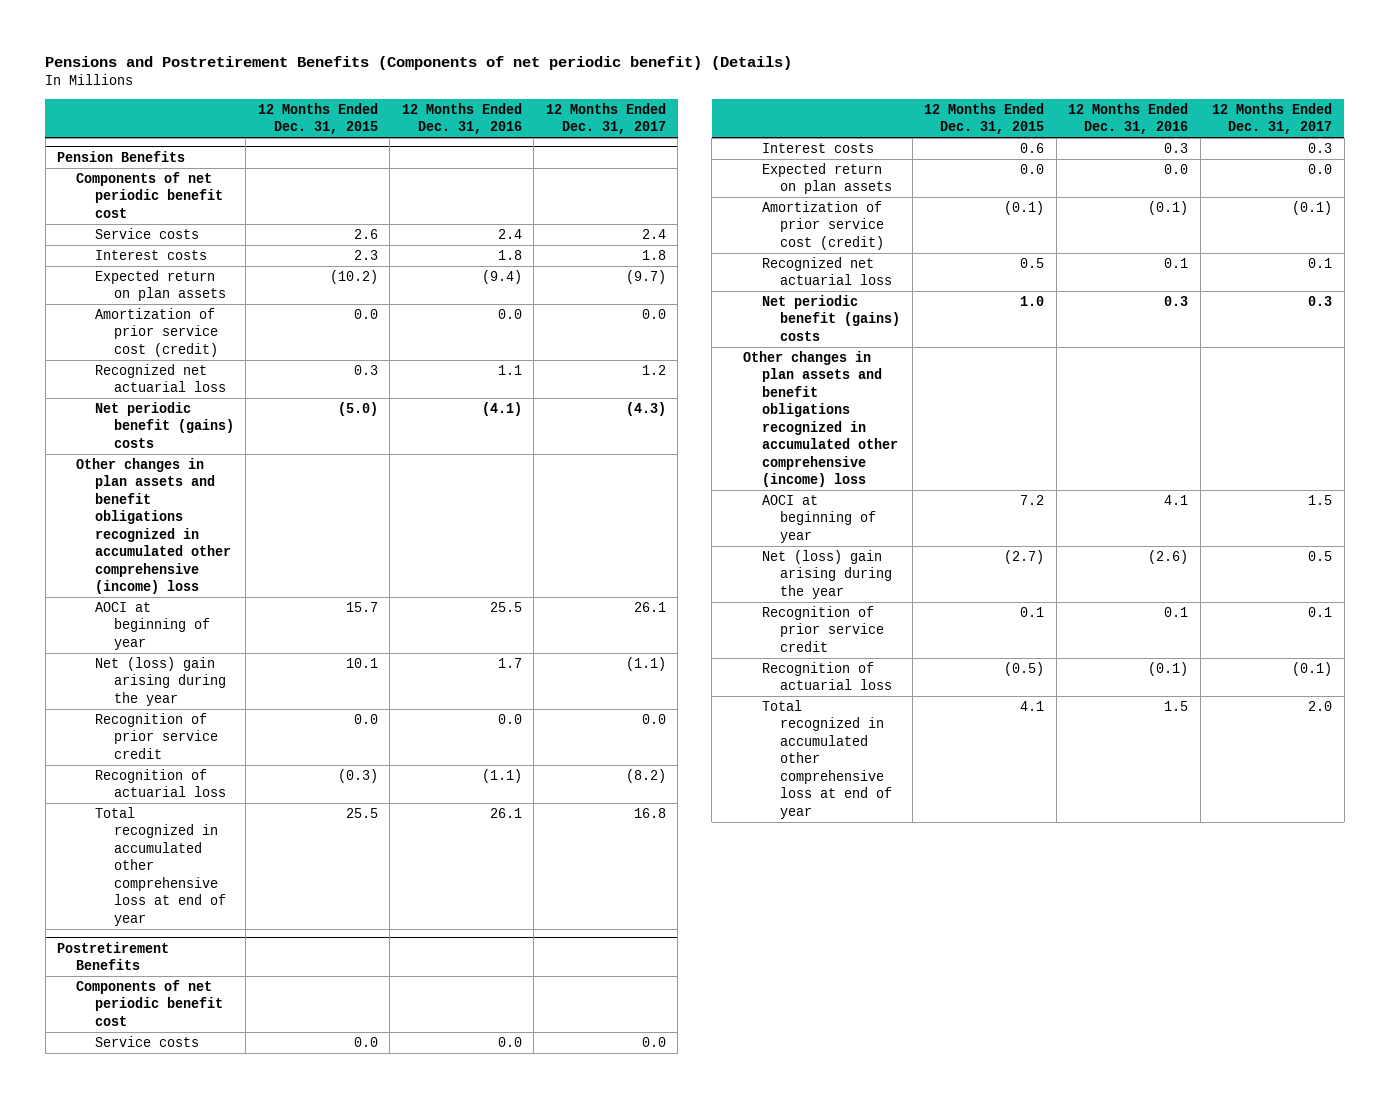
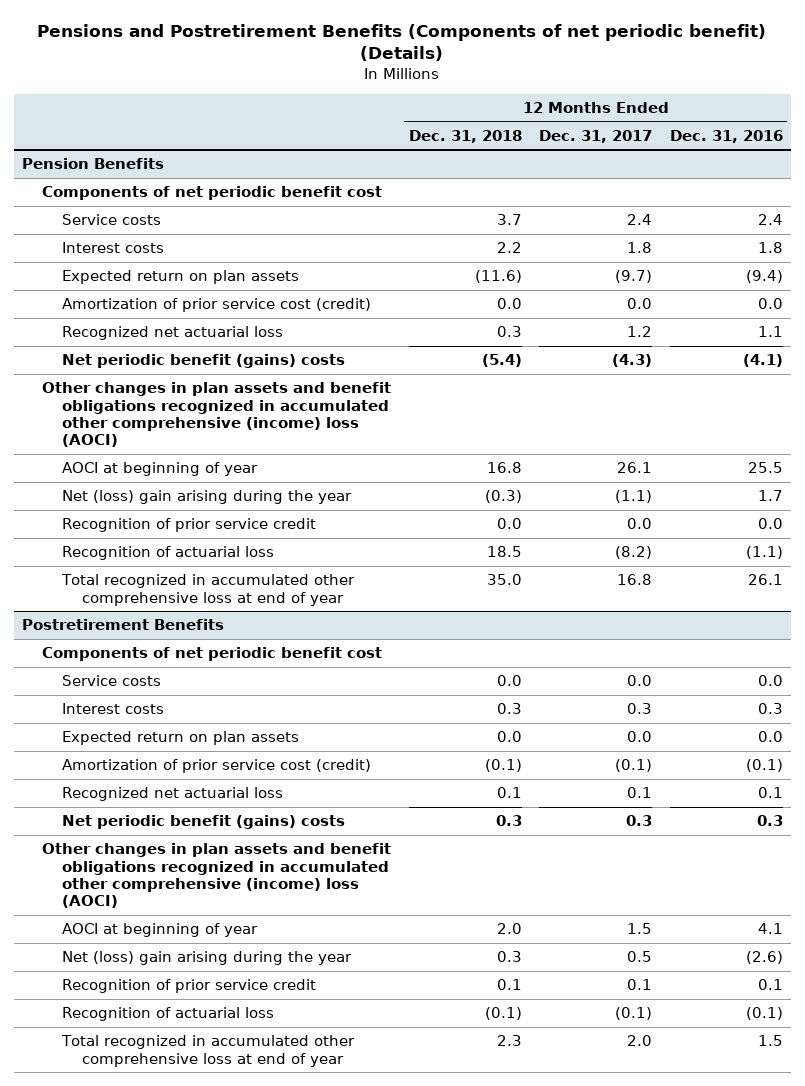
- | 12 Months Ended Dec. 31, 2015 | 12 Months Ended Dec. 31, 2016 | 12 Months Ended Dec. 31, 2017
+ | 12 Months Ended Dec. 31, 2018 | 12 Months Ended Dec. 31, 2017 | 12 Months Ended Dec. 31, 2016
@ Pension Benefits
- Other changes in plan assets and benefit obligations recognized in accumulated other comprehensive (income) loss
+ Other changes in plan assets and benefit obligations recognized in accumulated other comprehensive (income) loss (AOCI)
@ Postretirement Benefits
- Other changes in plan assets and benefit obligations recognized in accumulated other comprehensive (income) loss
+ Other changes in plan assets and benefit obligations recognized in accumulated other comprehensive (income) loss (AOCI)

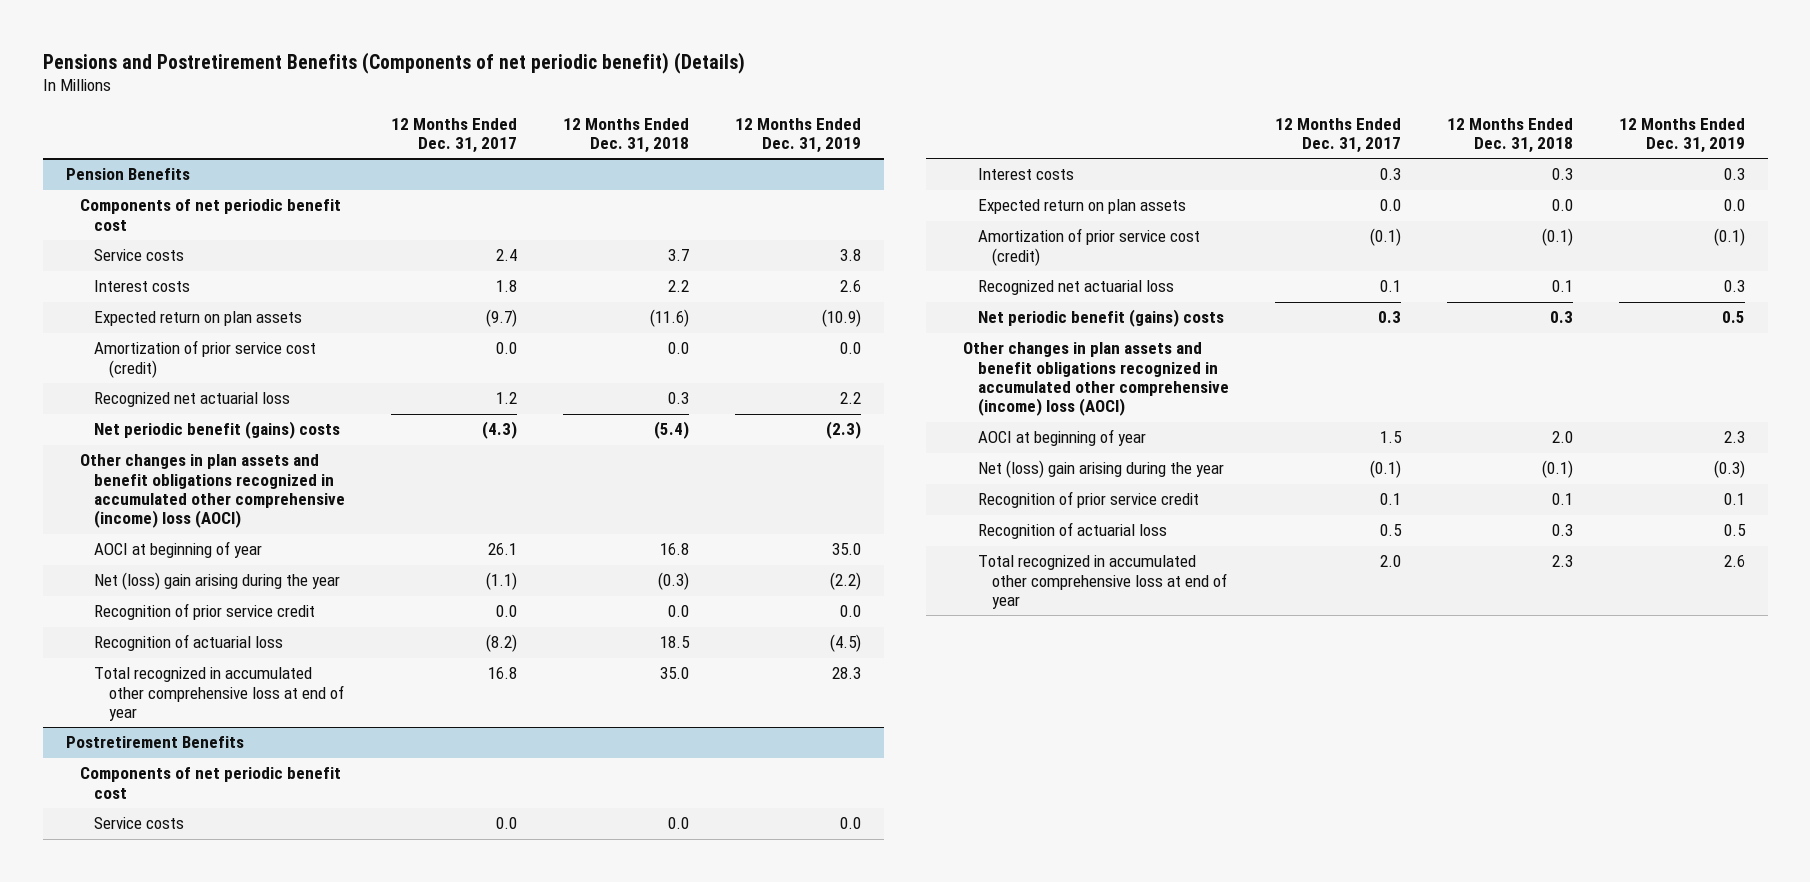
- | 12 Months Ended Dec. 31, 2018 | 12 Months Ended Dec. 31, 2017 | 12 Months Ended Dec. 31, 2016
+ | 12 Months Ended Dec. 31, 2017 | 12 Months Ended Dec. 31, 2018 | 12 Months Ended Dec. 31, 2019
@ Postretirement Benefits
- Net (loss) gain arising during the year | 0.3 | 0.5 | (2.6)
+ Net (loss) gain arising during the year | (0.1) | (0.1) | (0.3)
- Recognition of actuarial loss | (0.1) | (0.1) | (0.1)
+ Recognition of actuarial loss | 0.5 | 0.3 | 0.5

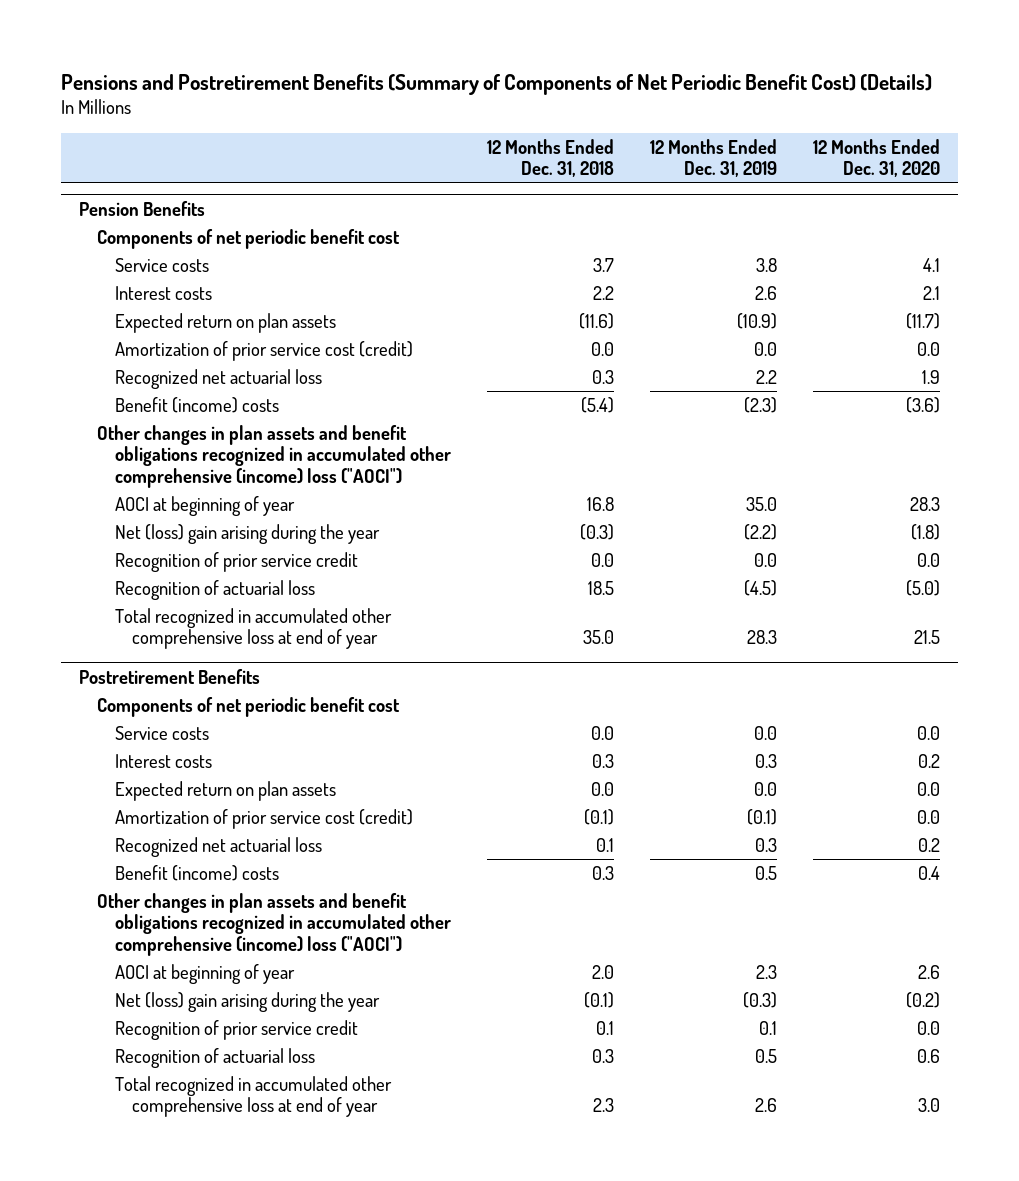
- Pensions and Postretirement Benefits (Components of net periodic benefit) (Details)
+ Pensions and Postretirement Benefits (Summary of Components of Net Periodic Benefit Cost) (Details)
- | 12 Months Ended Dec. 31, 2017 | 12 Months Ended Dec. 31, 2018 | 12 Months Ended Dec. 31, 2019
+ | 12 Months Ended Dec. 31, 2018 | 12 Months Ended Dec. 31, 2019 | 12 Months Ended Dec. 31, 2020
@ Pension Benefits
- Net periodic benefit (gains) costs | (4.3) | (5.4) | (2.3)
- Other changes in plan assets and benefit obligations recognized in accumulated other comprehensive (income) loss (AOCI)
+ Benefit (income) costs | (5.4) | (2.3) | (3.6)
+ Other changes in plan assets and benefit obligations recognized in accumulated other comprehensive (income) loss ("AOCI")
@ Postretirement Benefits
- Net periodic benefit (gains) costs | 0.3 | 0.3 | 0.5
- Other changes in plan assets and benefit obligations recognized in accumulated other comprehensive (income) loss (AOCI)
+ Benefit (income) costs | 0.3 | 0.5 | 0.4
+ Other changes in plan assets and benefit obligations recognized in accumulated other comprehensive (income) loss ("AOCI")

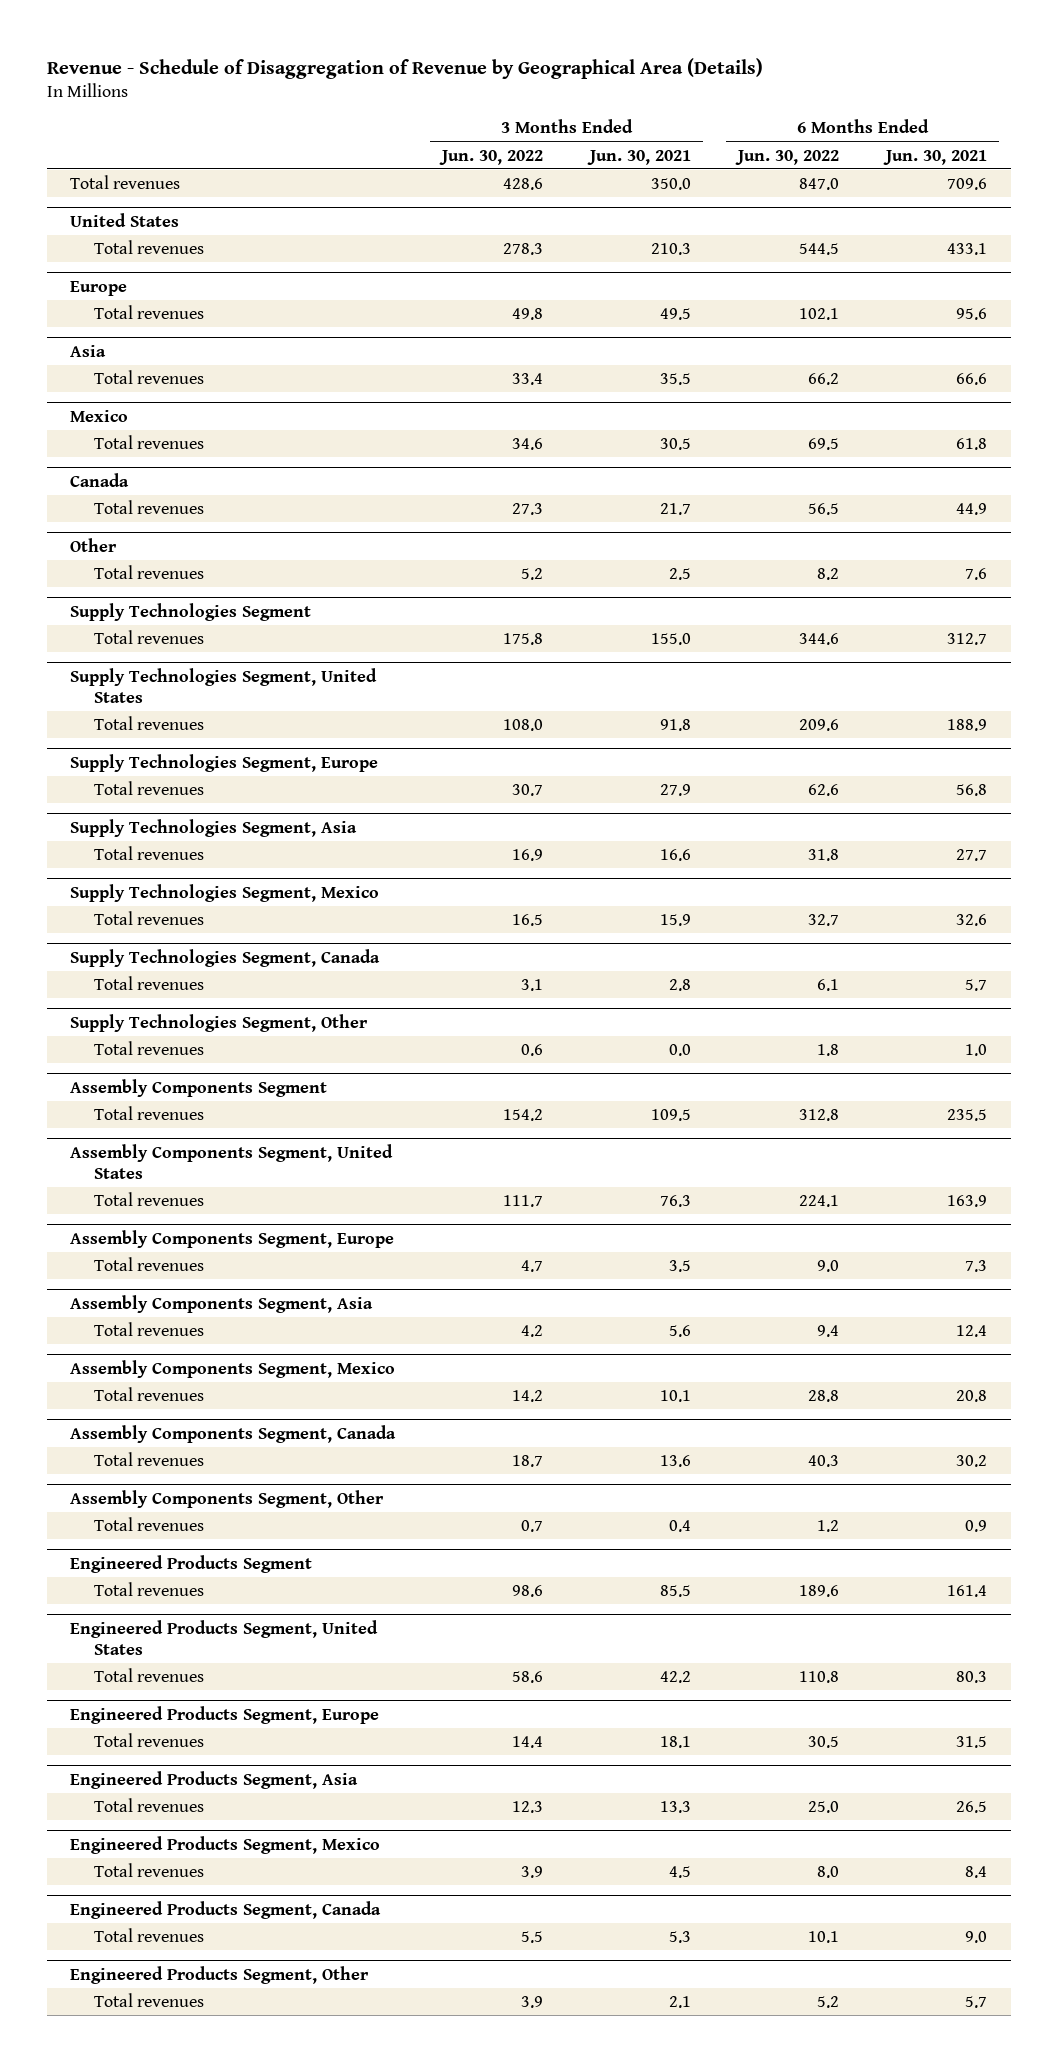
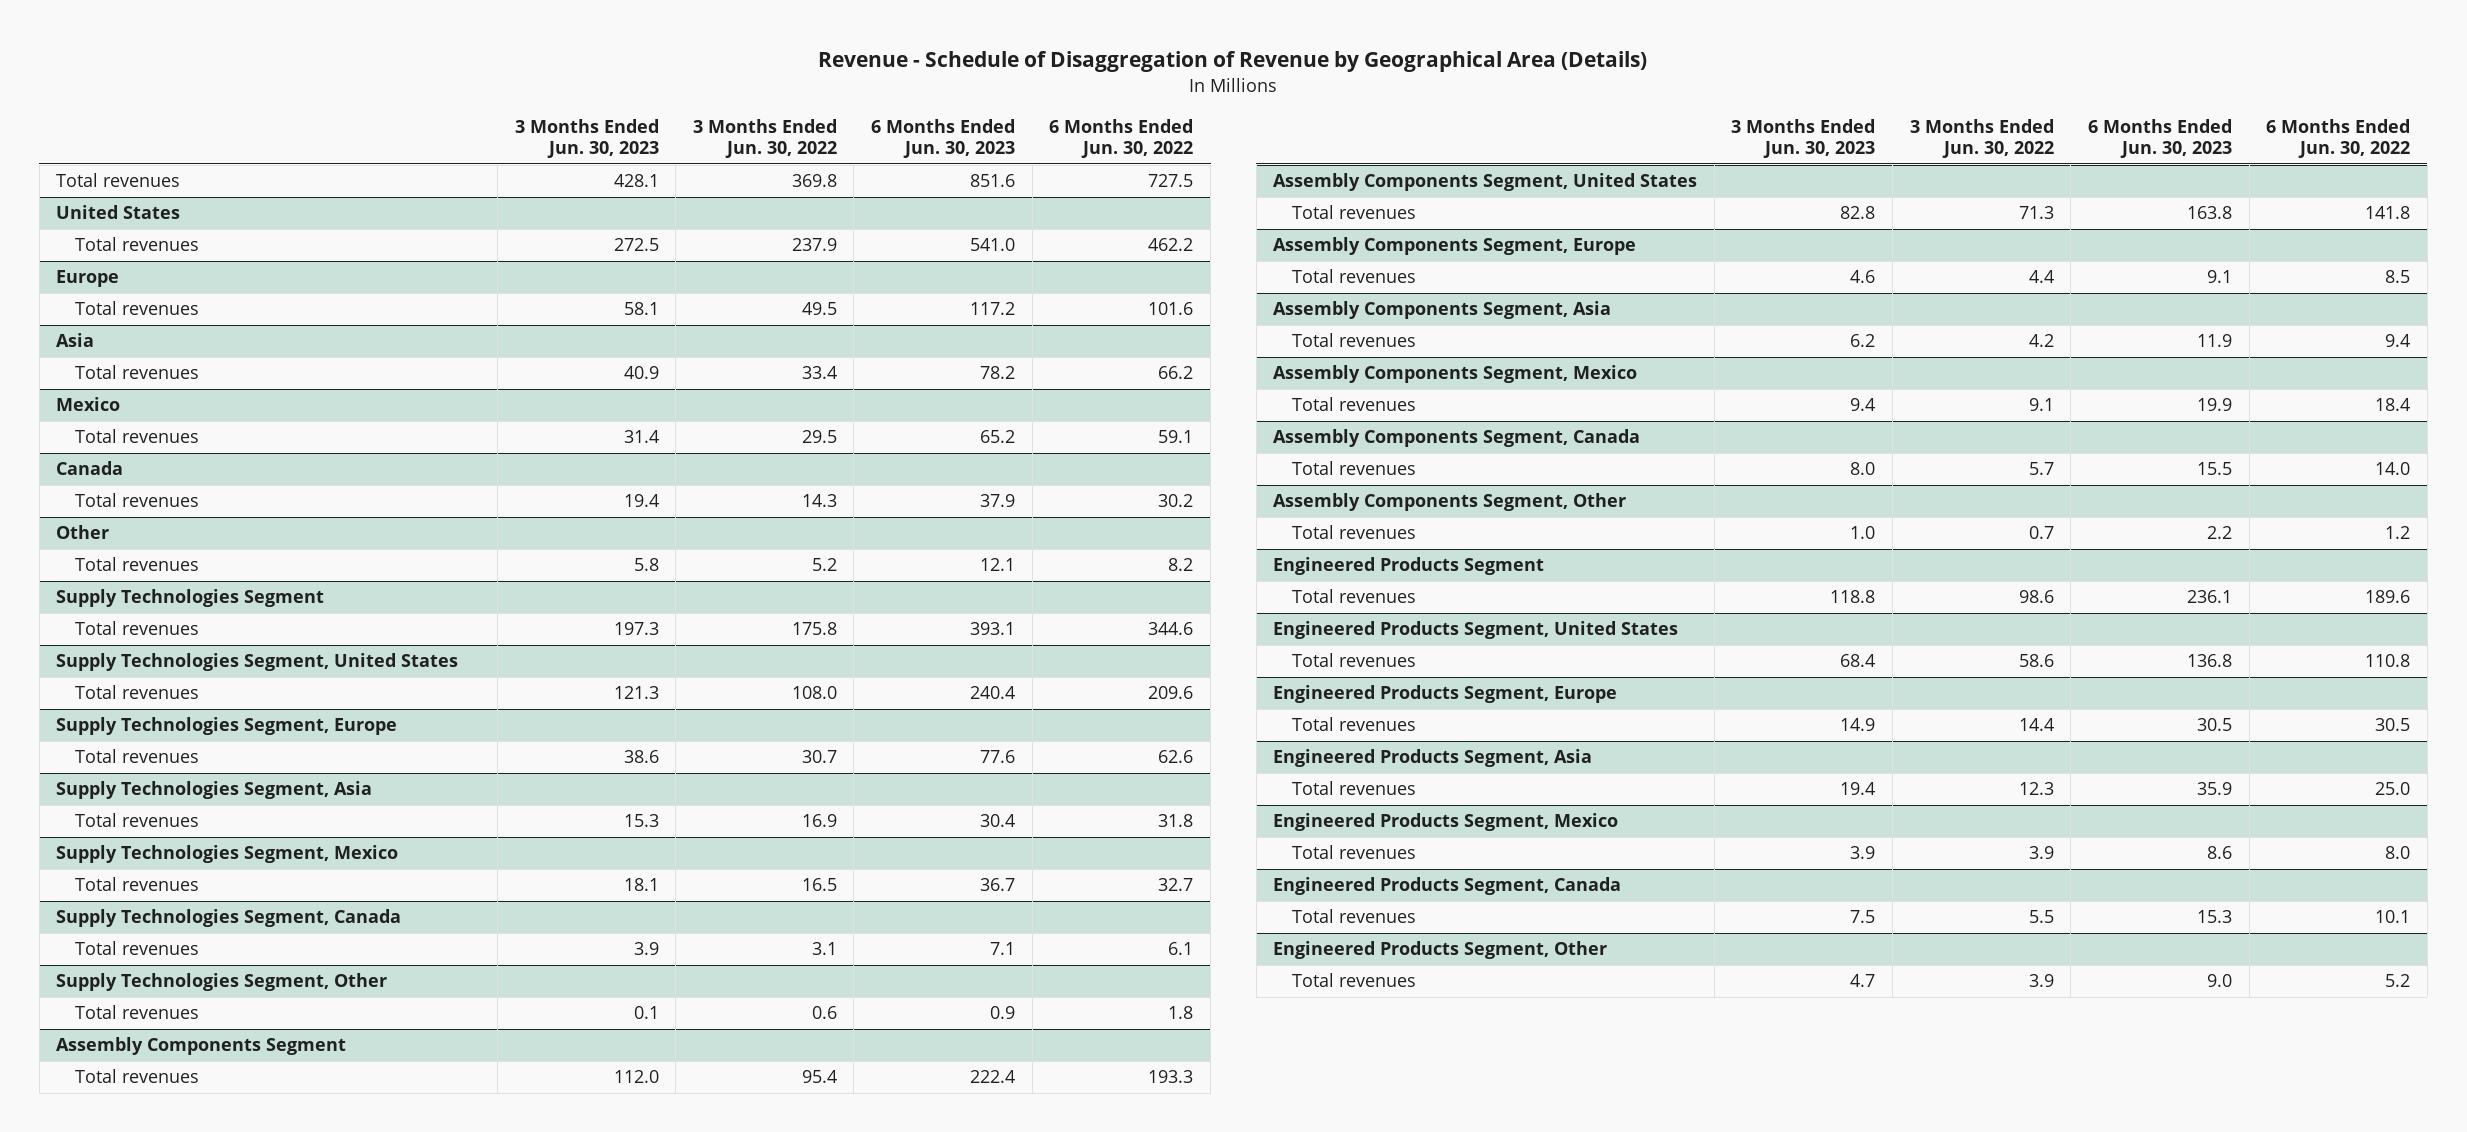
- | 3 Months Ended Jun. 30, 2022 | 3 Months Ended Jun. 30, 2021 | 6 Months Ended Jun. 30, 2022 | 6 Months Ended Jun. 30, 2021
+ | 3 Months Ended Jun. 30, 2023 | 3 Months Ended Jun. 30, 2022 | 6 Months Ended Jun. 30, 2023 | 6 Months Ended Jun. 30, 2022
- Total revenues | 428.6 | 350.0 | 847.0 | 709.6
+ Total revenues | 428.1 | 369.8 | 851.6 | 727.5
@ United States
- Total revenues | 278.3 | 210.3 | 544.5 | 433.1
+ Total revenues | 272.5 | 237.9 | 541.0 | 462.2
@ Europe
- Total revenues | 49.8 | 49.5 | 102.1 | 95.6
+ Total revenues | 58.1 | 49.5 | 117.2 | 101.6
@ Mexico
- Total revenues | 34.6 | 30.5 | 69.5 | 61.8
+ Total revenues | 31.4 | 29.5 | 65.2 | 59.1
@ Canada
- Total revenues | 27.3 | 21.7 | 56.5 | 44.9
+ Total revenues | 19.4 | 14.3 | 37.9 | 30.2
@ Assembly Components Segment
- Total revenues | 154.2 | 109.5 | 312.8 | 235.5
+ Total revenues | 112.0 | 95.4 | 222.4 | 193.3
@ Assembly Components Segment, United States
- Total revenues | 111.7 | 76.3 | 224.1 | 163.9
+ Total revenues | 82.8 | 71.3 | 163.8 | 141.8
@ Assembly Components Segment, Europe
- Total revenues | 4.7 | 3.5 | 9.0 | 7.3
+ Total revenues | 4.6 | 4.4 | 9.1 | 8.5
@ Assembly Components Segment, Mexico
- Total revenues | 14.2 | 10.1 | 28.8 | 20.8
+ Total revenues | 9.4 | 9.1 | 19.9 | 18.4
@ Assembly Components Segment, Canada
- Total revenues | 18.7 | 13.6 | 40.3 | 30.2
+ Total revenues | 8.0 | 5.7 | 15.5 | 14.0

